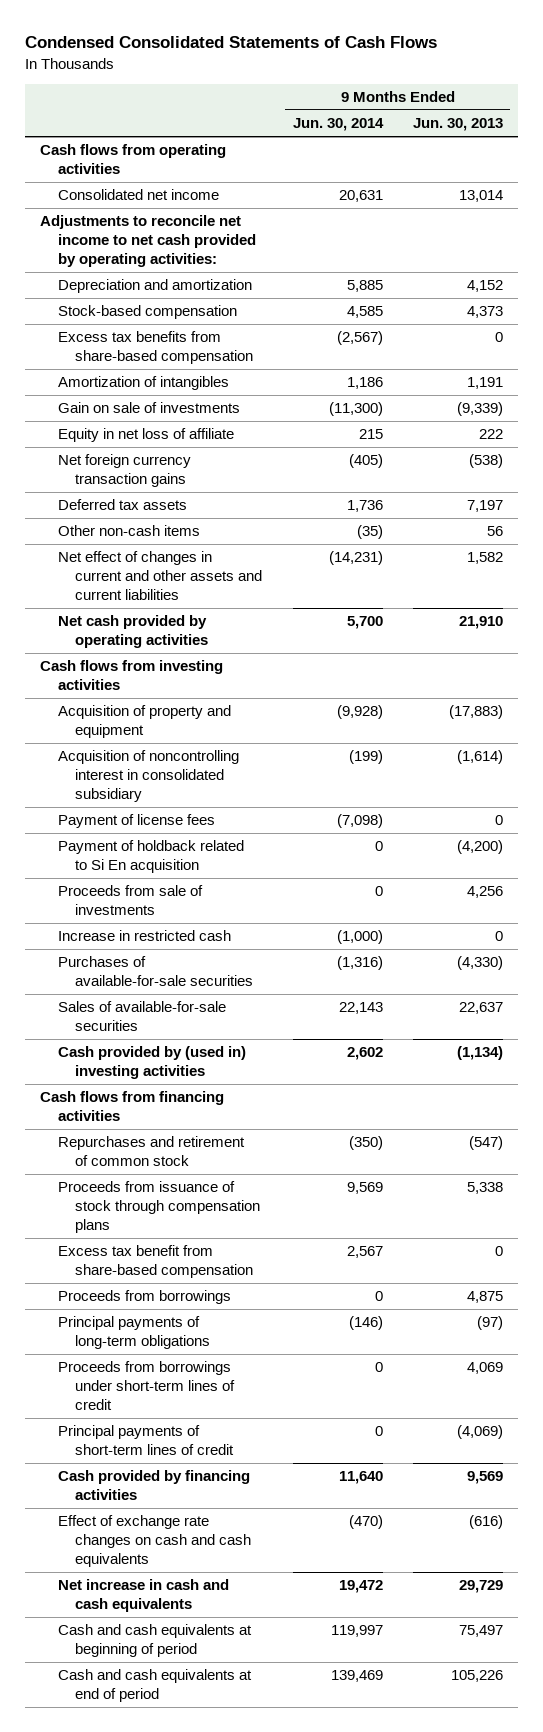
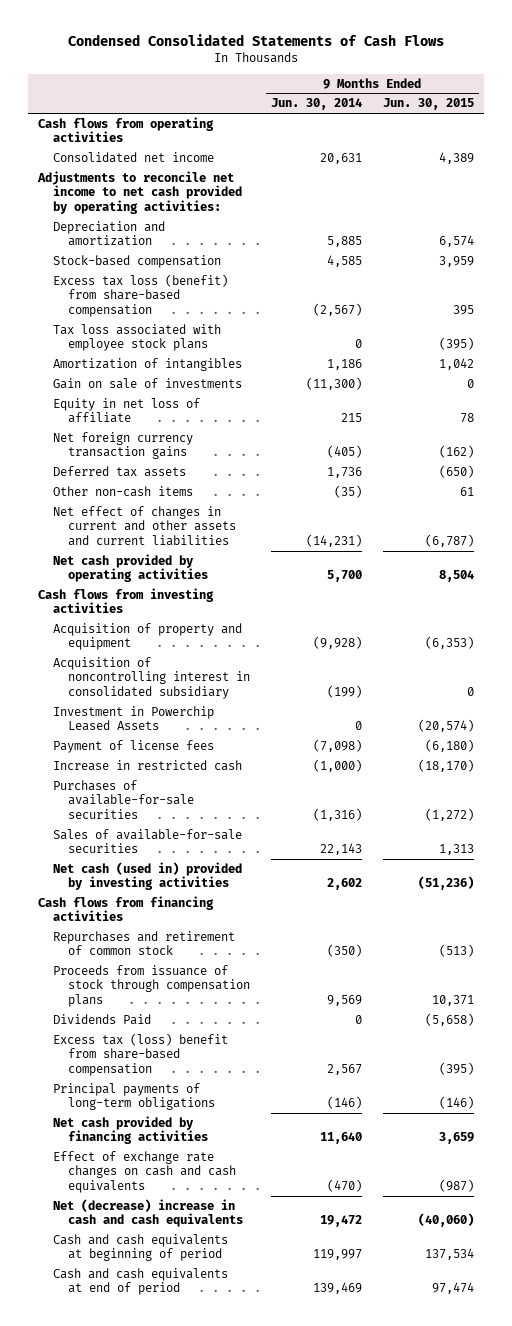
- | 9 Months Ended Jun. 30, 2014 | 9 Months Ended Jun. 30, 2013
+ | 9 Months Ended Jun. 30, 2014 | 9 Months Ended Jun. 30, 2015
- Excess tax benefits from share-based compensation | (2,567) | 0
+ Excess tax loss (benefit) from share-based compensation | (2,567) | 395
+ Tax loss associated with employee stock plans | 0 | (395)
+ Investment in Powerchip Leased Assets | 0 | (20,574)
- Payment of holdback related to Si En acquisition | 0 | (4,200)
- Proceeds from sale of investments | 0 | 4,256
- Cash provided by (used in) investing activities | 2,602 | (1,134)
+ Net cash (used in) provided by investing activities | 2,602 | (51,236)
- Excess tax benefit from share-based compensation | 2,567 | 0
- Proceeds from borrowings | 0 | 4,875
+ Dividends Paid | 0 | (5,658)
+ Excess tax (loss) benefit from share-based compensation | 2,567 | (395)
- Proceeds from borrowings under short-term lines of credit | 0 | 4,069
- Principal payments of short-term lines of credit | 0 | (4,069)
- Cash provided by financing activities | 11,640 | 9,569
+ Net cash provided by financing activities | 11,640 | 3,659
- Net increase in cash and cash equivalents | 19,472 | 29,729
+ Net (decrease) increase in cash and cash equivalents | 19,472 | (40,060)

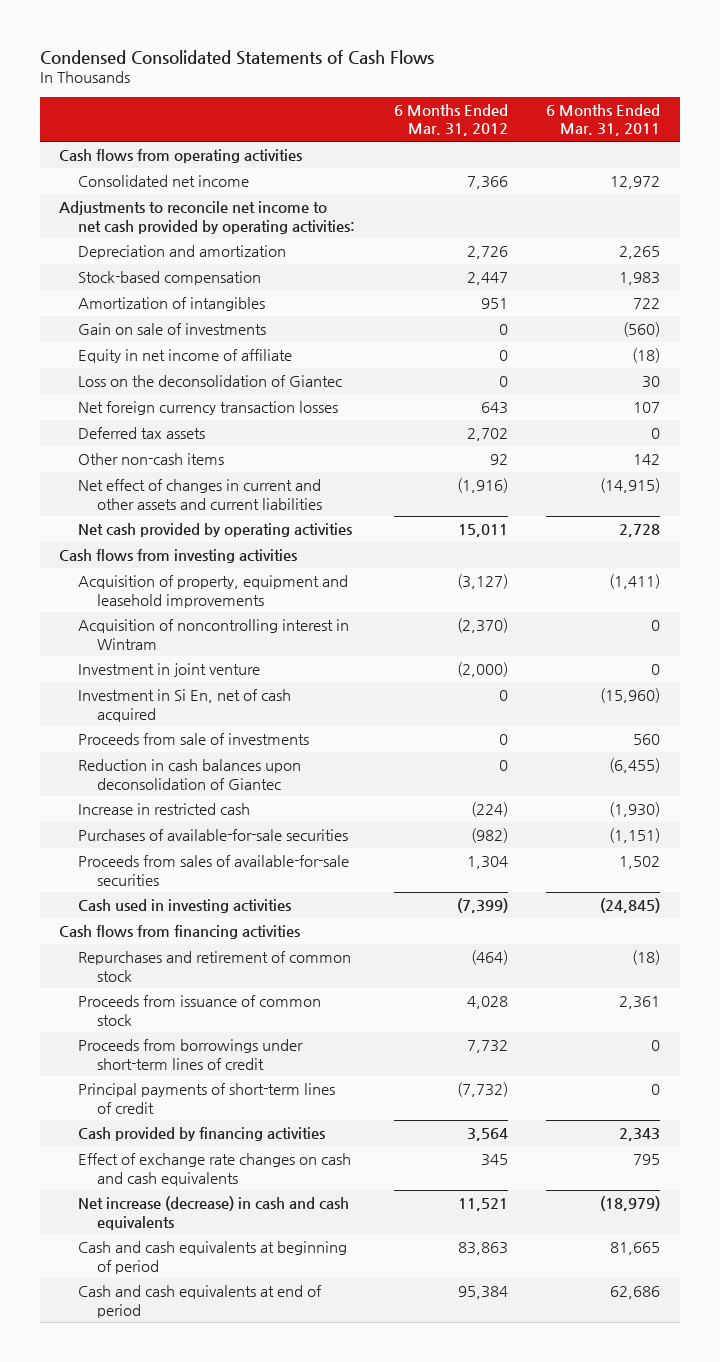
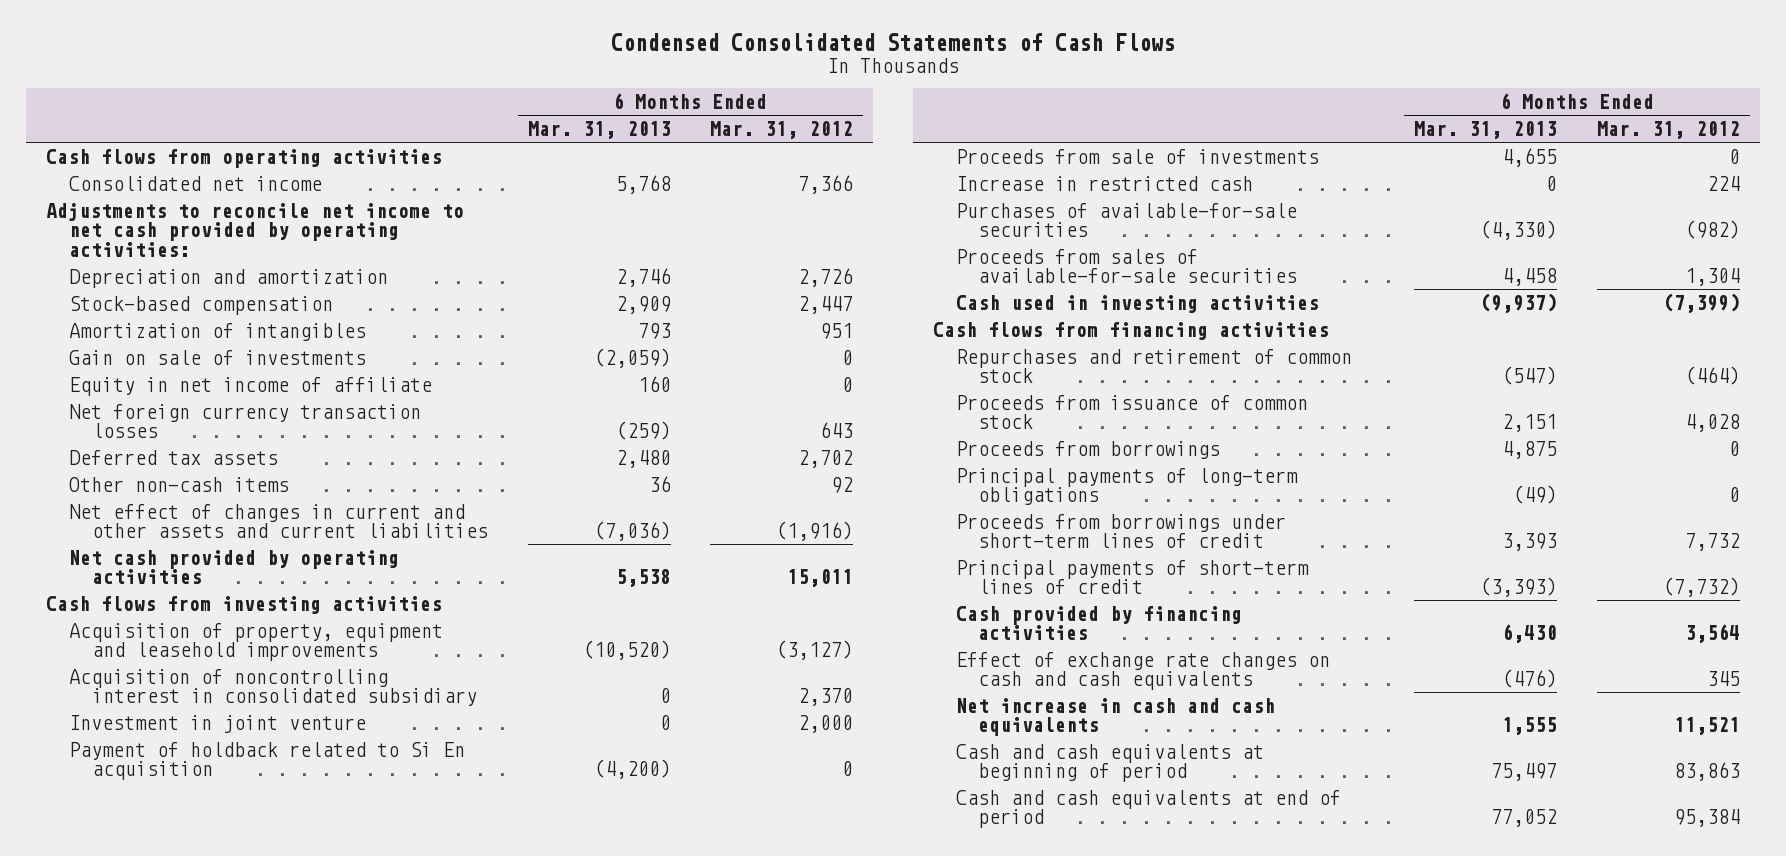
- | 6 Months Ended Mar. 31, 2012 | 6 Months Ended Mar. 31, 2011
+ | 6 Months Ended Mar. 31, 2013 | 6 Months Ended Mar. 31, 2012
- Loss on the deconsolidation of Giantec | 0 | 30
- Acquisition of noncontrolling interest in Wintram | (2,370) | 0
- Investment in joint venture | (2,000) | 0
- Investment in Si En, net of cash acquired | 0 | (15,960)
+ Acquisition of noncontrolling interest in consolidated subsidiary | 0 | 2,370
+ Investment in joint venture | 0 | 2,000
+ Payment of holdback related to Si En acquisition | (4,200) | 0
- Reduction in cash balances upon deconsolidation of Giantec | 0 | (6,455)
- Increase in restricted cash | (224) | (1,930)
+ Increase in restricted cash | 0 | 224
+ Proceeds from borrowings | 4,875 | 0
+ Principal payments of long-term obligations | (49) | 0
- Net increase (decrease) in cash and cash equivalents | 11,521 | (18,979)
+ Net increase in cash and cash equivalents | 1,555 | 11,521

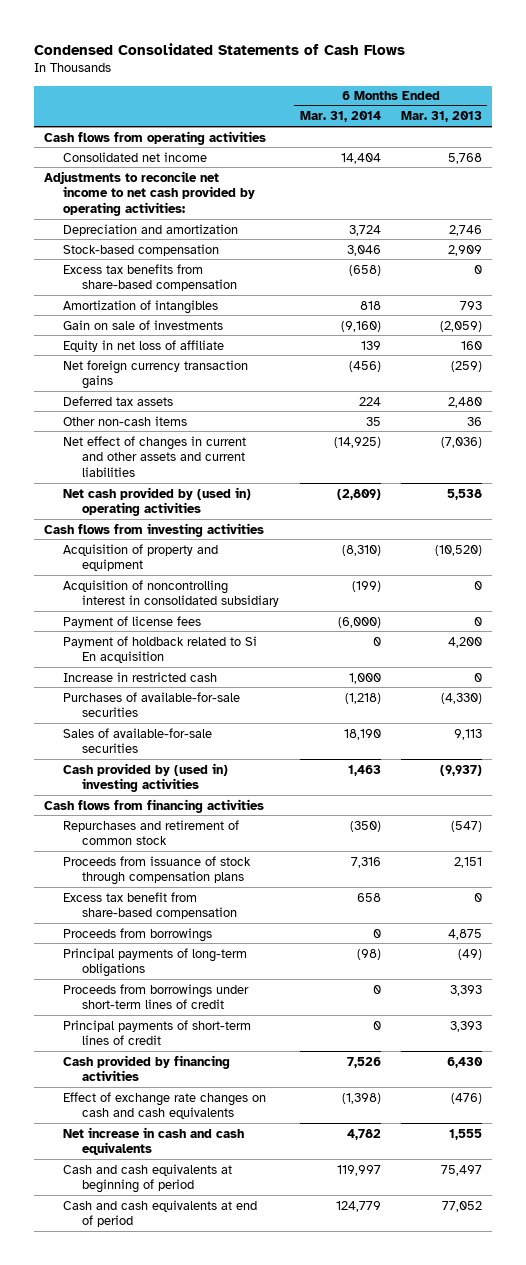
- | 6 Months Ended Mar. 31, 2013 | 6 Months Ended Mar. 31, 2012
+ | 6 Months Ended Mar. 31, 2014 | 6 Months Ended Mar. 31, 2013
+ Excess tax benefits from share-based compensation | (658) | 0
- Equity in net income of affiliate | 160 | 0
- Net foreign currency transaction losses | (259) | 643
+ Equity in net loss of affiliate | 139 | 160
+ Net foreign currency transaction gains | (456) | (259)
- Net cash provided by operating activities | 5,538 | 15,011
+ Net cash provided by (used in) operating activities | (2,809) | 5,538
- Acquisition of property, equipment and leasehold improvements | (10,520) | (3,127)
+ Acquisition of property and equipment | (8,310) | (10,520)
- Investment in joint venture | 0 | 2,000
- Payment of holdback related to Si En acquisition | (4,200) | 0
- Proceeds from sale of investments | 4,655 | 0
+ Payment of license fees | (6,000) | 0
+ Payment of holdback related to Si En acquisition | 0 | 4,200
- Proceeds from sales of available-for-sale securities | 4,458 | 1,304
- Cash used in investing activities | (9,937) | (7,399)
+ Sales of available-for-sale securities | 18,190 | 9,113
+ Cash provided by (used in) investing activities | 1,463 | (9,937)
- Proceeds from issuance of common stock | 2,151 | 4,028
+ Proceeds from issuance of stock through compensation plans | 7,316 | 2,151
+ Excess tax benefit from share-based compensation | 658 | 0
- Principal payments of short-term lines of credit | (3,393) | (7,732)
+ Principal payments of short-term lines of credit | 0 | 3,393

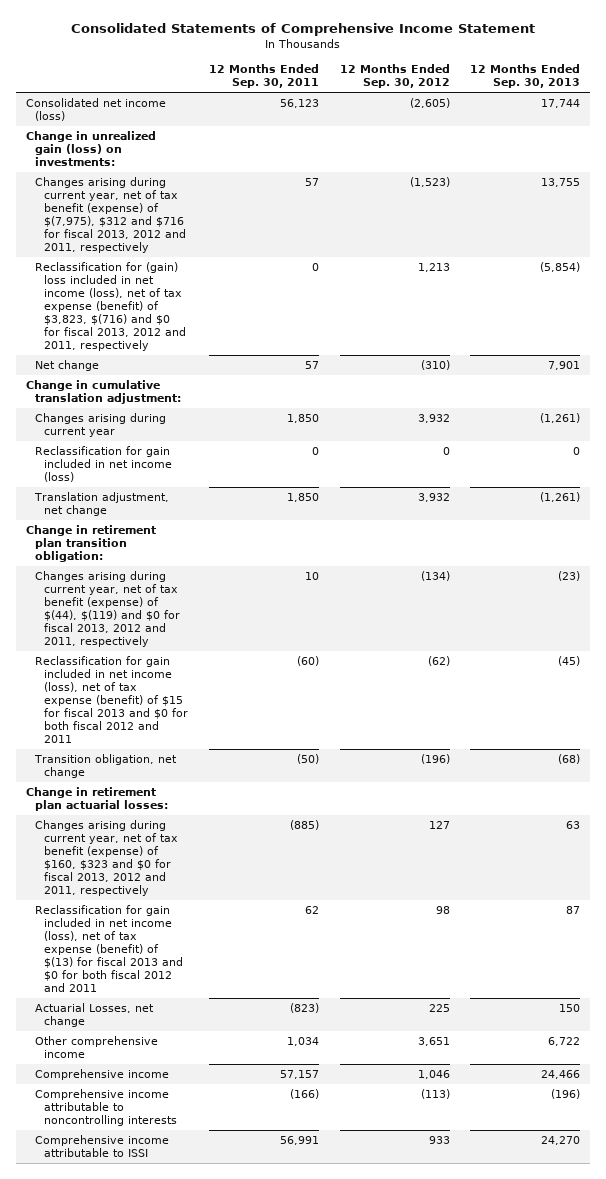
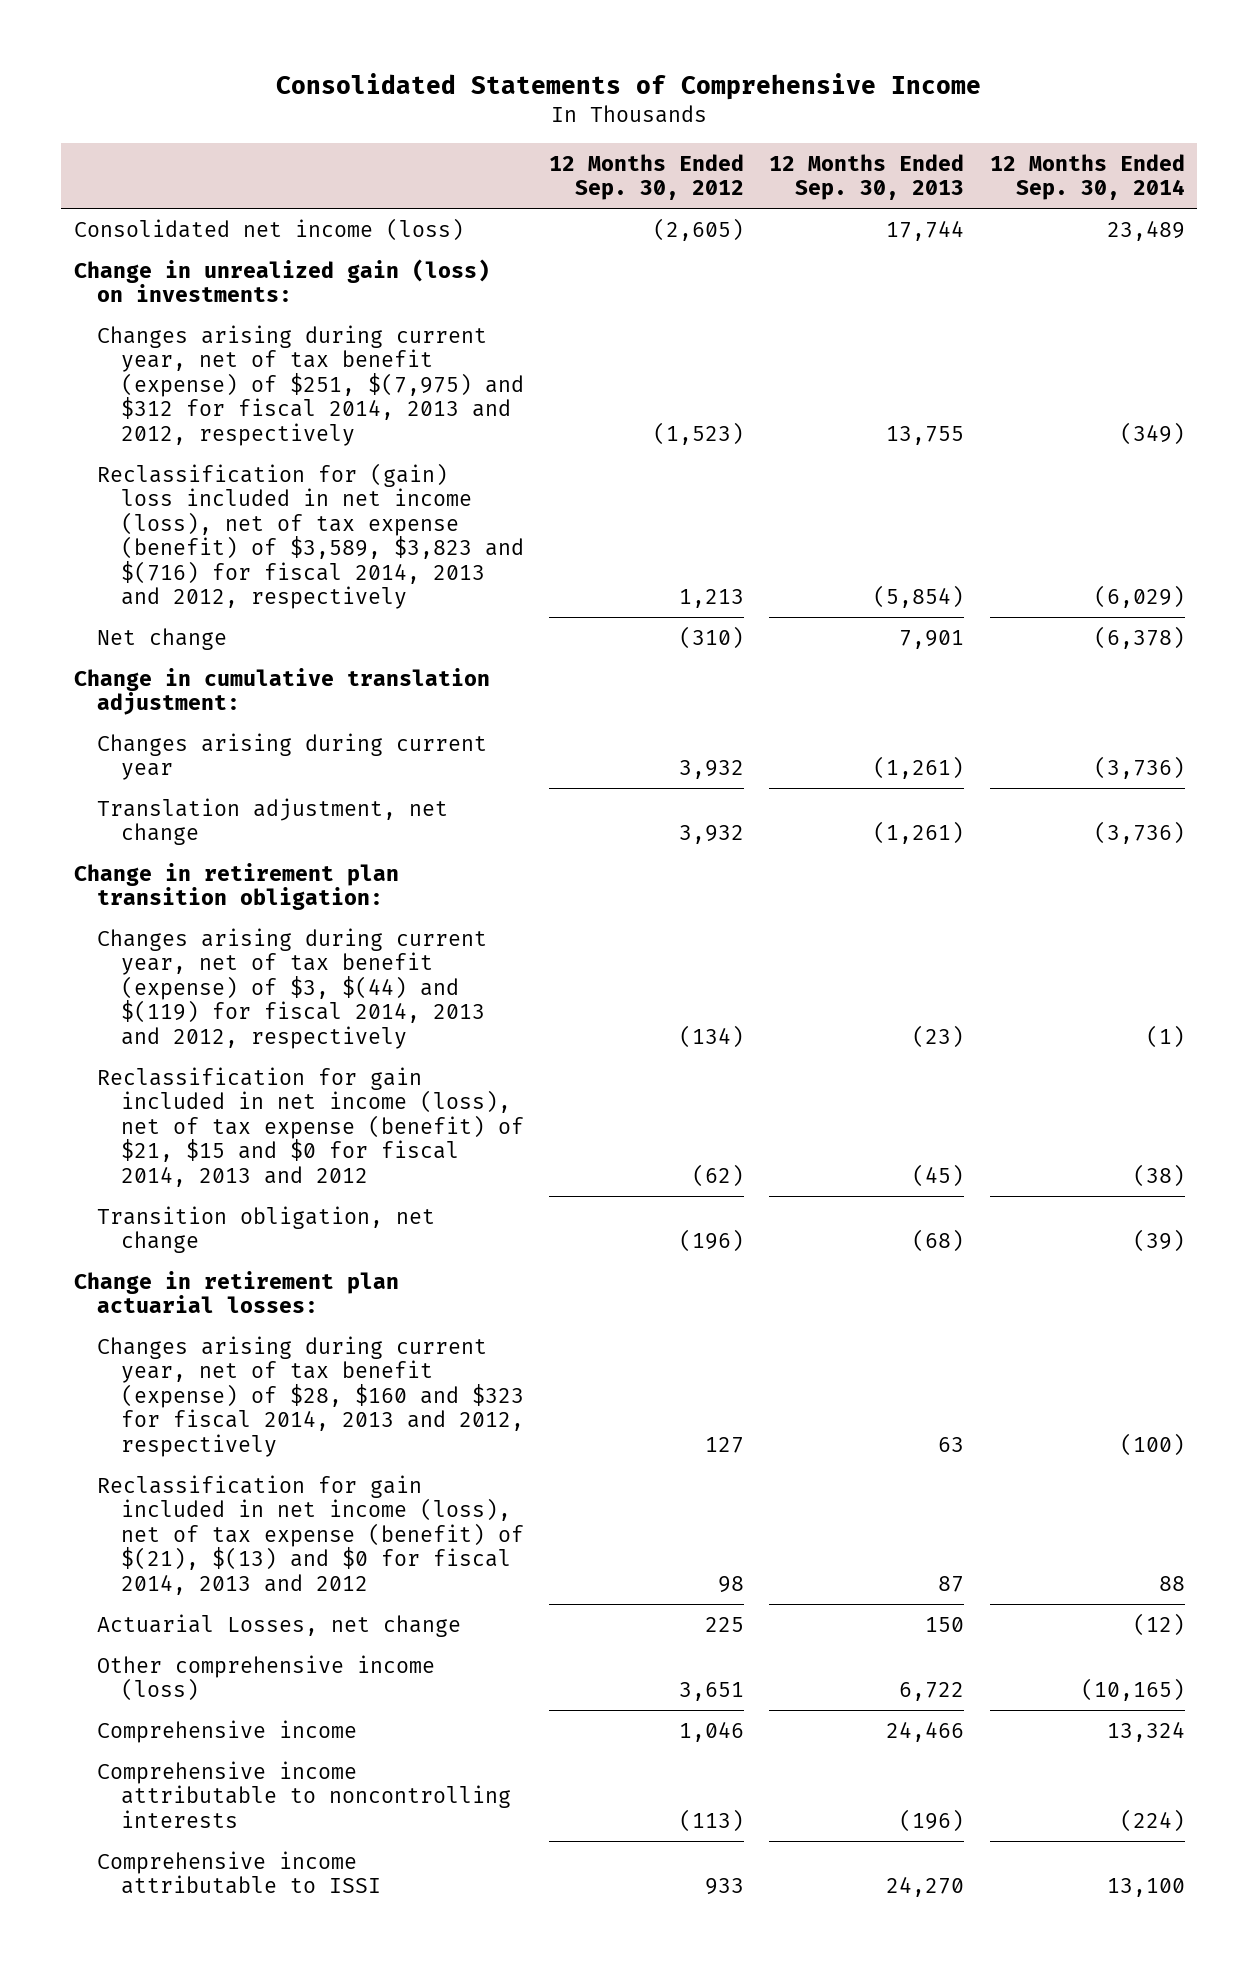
- Consolidated Statements of Comprehensive Income Statement
+ Consolidated Statements of Comprehensive Income
- | 12 Months Ended Sep. 30, 2011 | 12 Months Ended Sep. 30, 2012 | 12 Months Ended Sep. 30, 2013
+ | 12 Months Ended Sep. 30, 2012 | 12 Months Ended Sep. 30, 2013 | 12 Months Ended Sep. 30, 2014
- Changes arising during current year, net of tax benefit (expense) of $(7,975), $312 and $716 for fiscal 2013, 2012 and 2011, respectively | 57 | (1,523) | 13,755
- Reclassification for (gain) loss included in net income (loss), net of tax expense (benefit) of $3,823, $(716) and $0 for fiscal 2013, 2012 and 2011, respectively | 0 | 1,213 | (5,854)
+ Changes arising during current year, net of tax benefit (expense) of $251, $(7,975) and $312 for fiscal 2014, 2013 and 2012, respectively | (1,523) | 13,755 | (349)
+ Reclassification for (gain) loss included in net income (loss), net of tax expense (benefit) of $3,589, $3,823 and $(716) for fiscal 2014, 2013 and 2012, respectively | 1,213 | (5,854) | (6,029)
- Reclassification for gain included in net income (loss) | 0 | 0 | 0
- Changes arising during current year, net of tax benefit (expense) of $(44), $(119) and $0 for fiscal 2013, 2012 and 2011, respectively | 10 | (134) | (23)
- Reclassification for gain included in net income (loss), net of tax expense (benefit) of $15 for fiscal 2013 and $0 for both fiscal 2012 and 2011 | (60) | (62) | (45)
+ Changes arising during current year, net of tax benefit (expense) of $3, $(44) and $(119) for fiscal 2014, 2013 and 2012, respectively | (134) | (23) | (1)
+ Reclassification for gain included in net income (loss), net of tax expense (benefit) of $21, $15 and $0 for fiscal 2014, 2013 and 2012 | (62) | (45) | (38)
- Changes arising during current year, net of tax benefit (expense) of $160, $323 and $0 for fiscal 2013, 2012 and 2011, respectively | (885) | 127 | 63
- Reclassification for gain included in net income (loss), net of tax expense (benefit) of $(13) for fiscal 2013 and $0 for both fiscal 2012 and 2011 | 62 | 98 | 87
+ Changes arising during current year, net of tax benefit (expense) of $28, $160 and $323 for fiscal 2014, 2013 and 2012, respectively | 127 | 63 | (100)
+ Reclassification for gain included in net income (loss), net of tax expense (benefit) of $(21), $(13) and $0 for fiscal 2014, 2013 and 2012 | 98 | 87 | 88
- Other comprehensive income | 1,034 | 3,651 | 6,722
+ Other comprehensive income (loss) | 3,651 | 6,722 | (10,165)

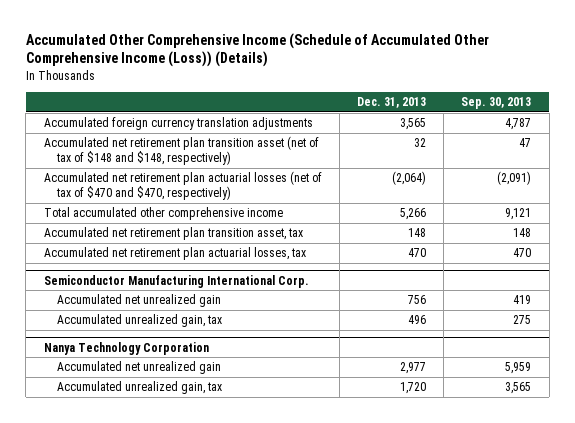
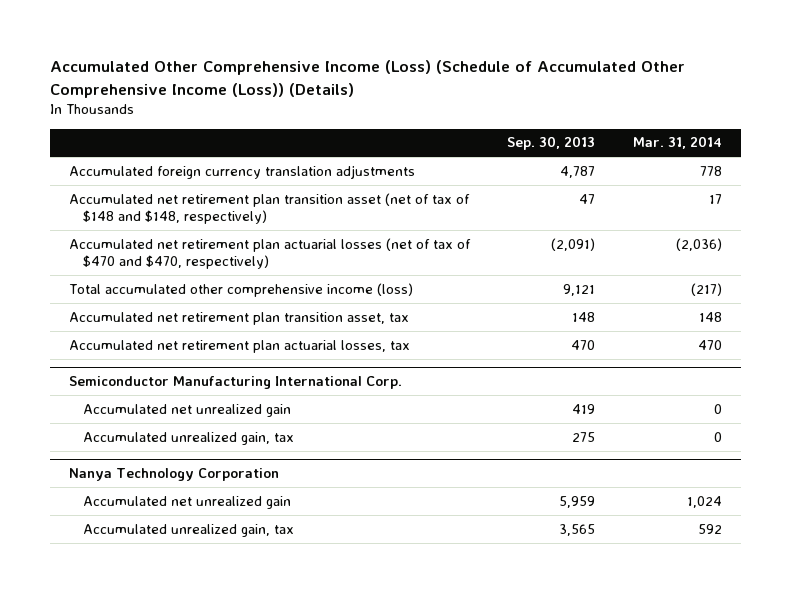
- Accumulated Other Comprehensive Income (Schedule of Accumulated Other Comprehensive Income (Loss)) (Details)
+ Accumulated Other Comprehensive Income (Loss) (Schedule of Accumulated Other Comprehensive Income (Loss)) (Details)
- | Dec. 31, 2013 | Sep. 30, 2013
+ | Sep. 30, 2013 | Mar. 31, 2014
- Total accumulated other comprehensive income | 5,266 | 9,121
+ Total accumulated other comprehensive income (loss) | 9,121 | (217)

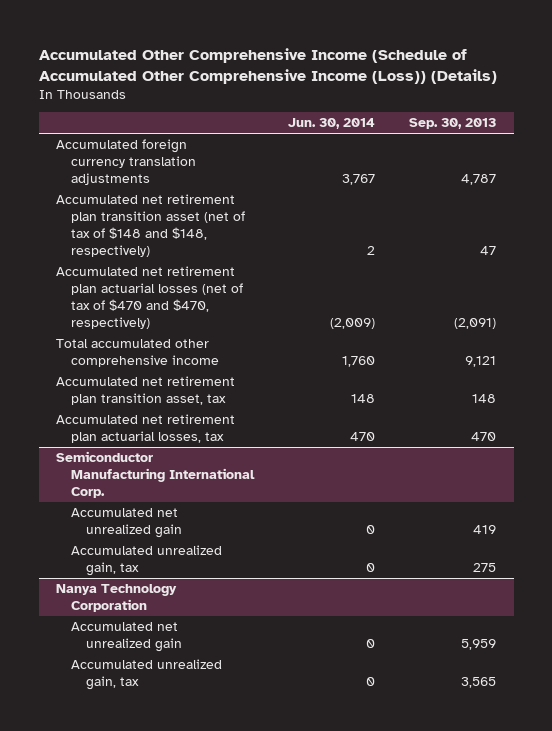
- Accumulated Other Comprehensive Income (Loss) (Schedule of Accumulated Other Comprehensive Income (Loss)) (Details)
+ Accumulated Other Comprehensive Income (Schedule of Accumulated Other Comprehensive Income (Loss)) (Details)
- | Sep. 30, 2013 | Mar. 31, 2014
+ | Jun. 30, 2014 | Sep. 30, 2013
- Total accumulated other comprehensive income (loss) | 9,121 | (217)
+ Total accumulated other comprehensive income | 1,760 | 9,121

